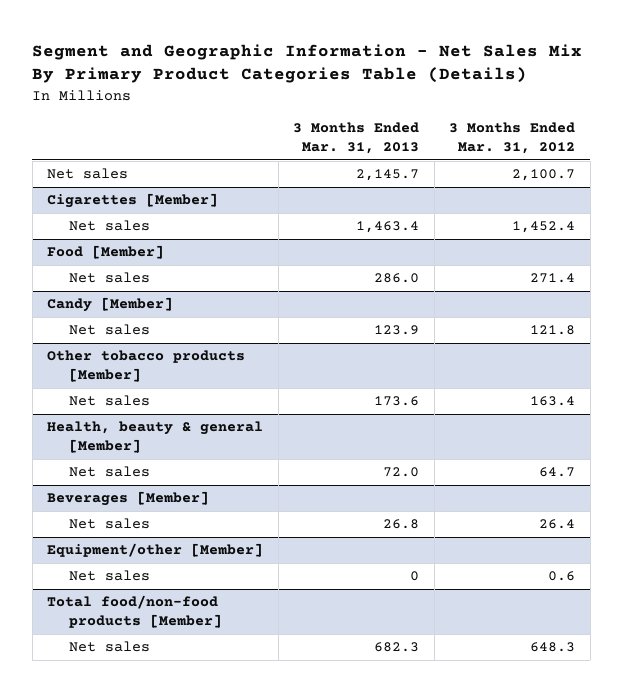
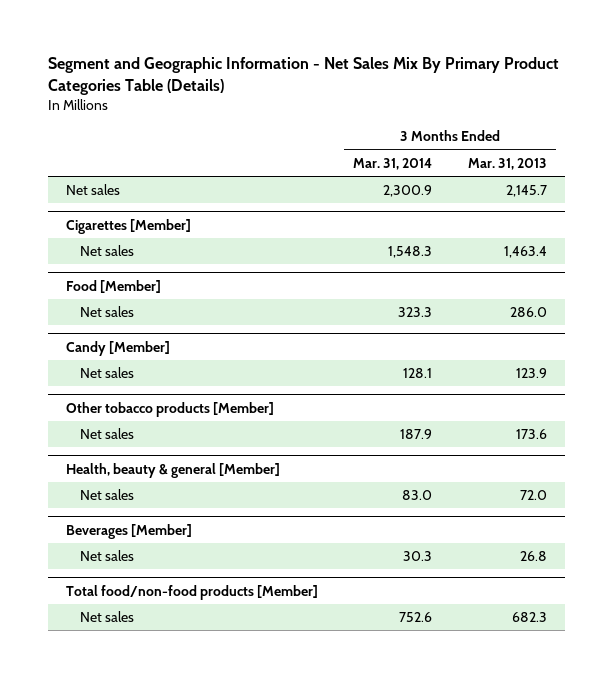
- | 3 Months Ended Mar. 31, 2013 | 3 Months Ended Mar. 31, 2012
+ | 3 Months Ended Mar. 31, 2014 | 3 Months Ended Mar. 31, 2013
- Equipment/other [Member]
- Net sales | 0 | 0.6

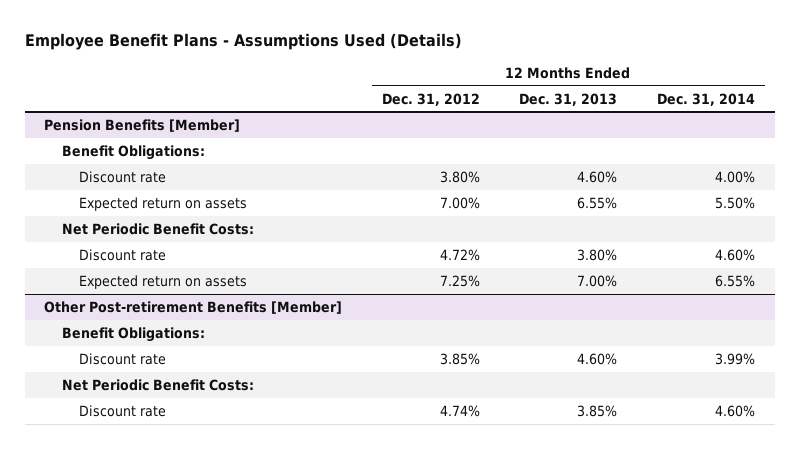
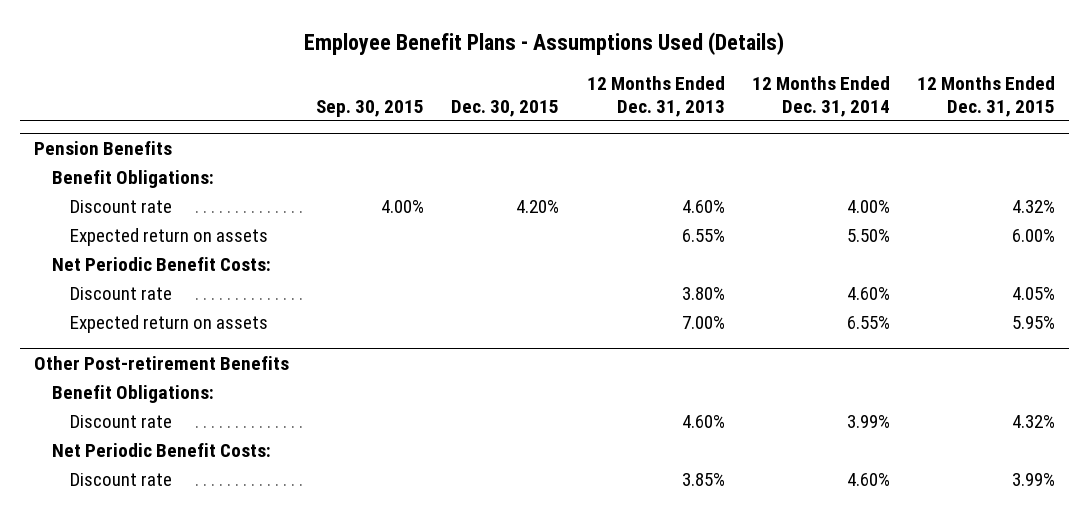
- | 12 Months Ended Dec. 31, 2012 | 12 Months Ended Dec. 31, 2013 | 12 Months Ended Dec. 31, 2014
+ | Sep. 30, 2015 | Dec. 30, 2015 | 12 Months Ended Dec. 31, 2013 | 12 Months Ended Dec. 31, 2014 | 12 Months Ended Dec. 31, 2015
- Pension Benefits [Member]
+ Pension Benefits
- Other Post-retirement Benefits [Member]
+ Other Post-retirement Benefits

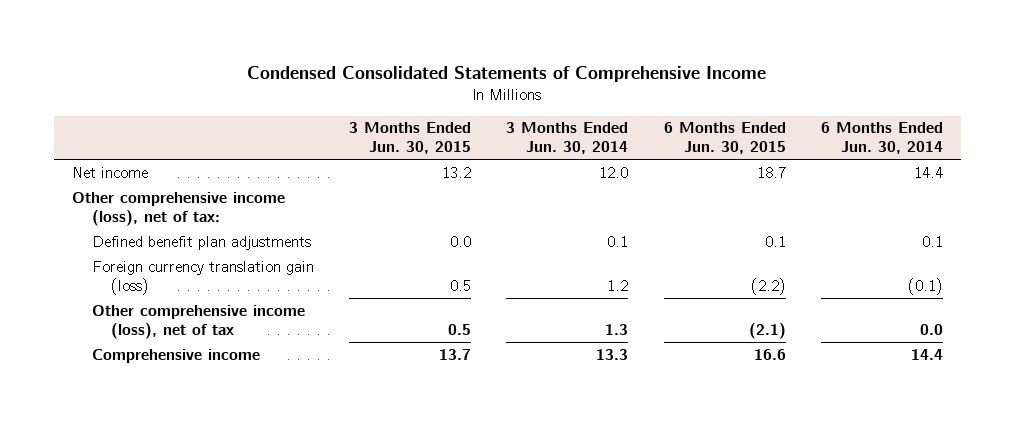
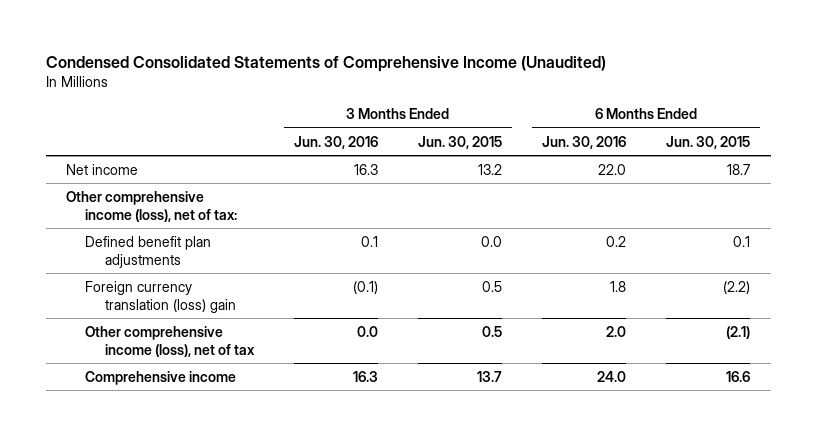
- Condensed Consolidated Statements of Comprehensive Income
+ Condensed Consolidated Statements of Comprehensive Income (Unaudited)
- | 3 Months Ended Jun. 30, 2015 | 3 Months Ended Jun. 30, 2014 | 6 Months Ended Jun. 30, 2015 | 6 Months Ended Jun. 30, 2014
+ | 3 Months Ended Jun. 30, 2016 | 3 Months Ended Jun. 30, 2015 | 6 Months Ended Jun. 30, 2016 | 6 Months Ended Jun. 30, 2015
- Foreign currency translation gain (loss) | 0.5 | 1.2 | (2.2) | (0.1)
+ Foreign currency translation (loss) gain | (0.1) | 0.5 | 1.8 | (2.2)

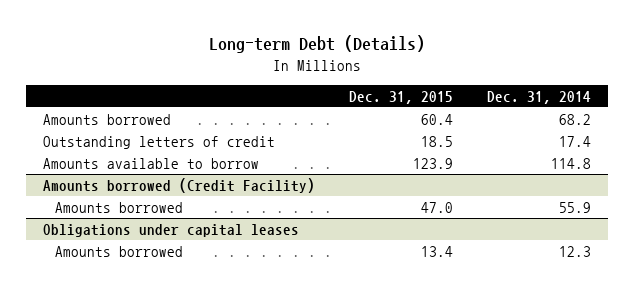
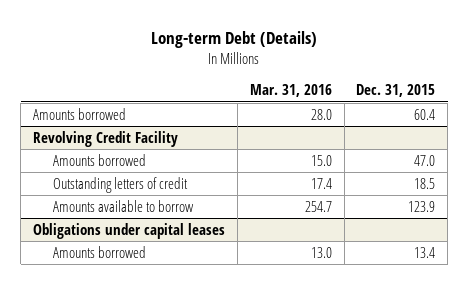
- | Dec. 31, 2015 | Dec. 31, 2014
+ | Mar. 31, 2016 | Dec. 31, 2015
+ Revolving Credit Facility
+ Amounts borrowed | 15.0 | 47.0
- Amounts borrowed (Credit Facility)
- Amounts borrowed | 47.0 | 55.9

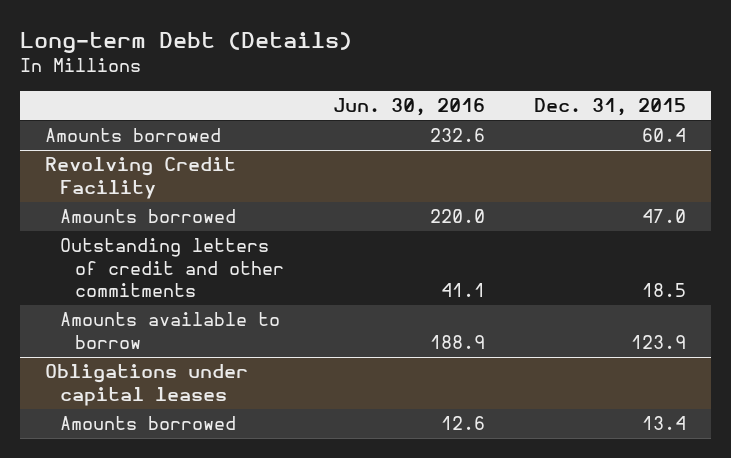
- | Mar. 31, 2016 | Dec. 31, 2015
+ | Jun. 30, 2016 | Dec. 31, 2015
@ Revolving Credit Facility
- Outstanding letters of credit | 17.4 | 18.5
+ Outstanding letters of credit and other commitments | 41.1 | 18.5

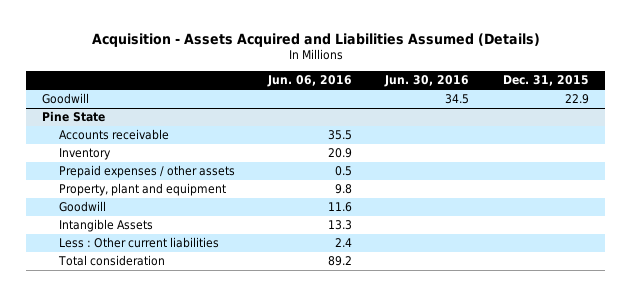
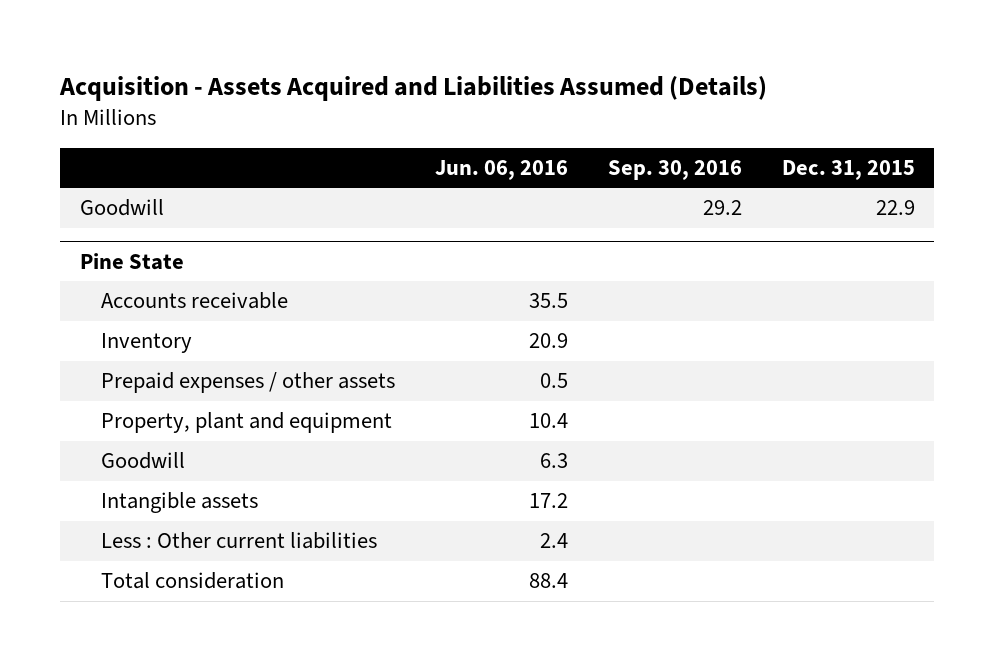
- | Jun. 06, 2016 | Jun. 30, 2016 | Dec. 31, 2015
+ | Jun. 06, 2016 | Sep. 30, 2016 | Dec. 31, 2015
@ Pine State
- Property, plant and equipment | 9.8 | |
- Goodwill | 11.6 | |
- Intangible Assets | 13.3 | |
+ Property, plant and equipment | 10.4 | |
+ Goodwill | 6.3 | |
+ Intangible assets | 17.2 | |
- Total consideration | 89.2 | |
+ Total consideration | 88.4 | |

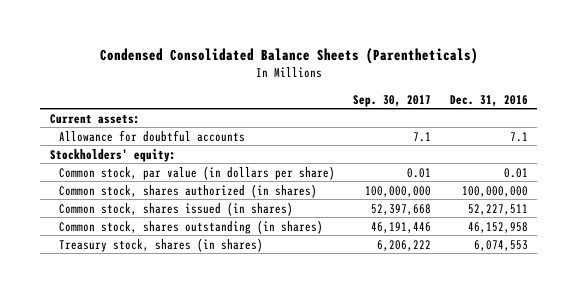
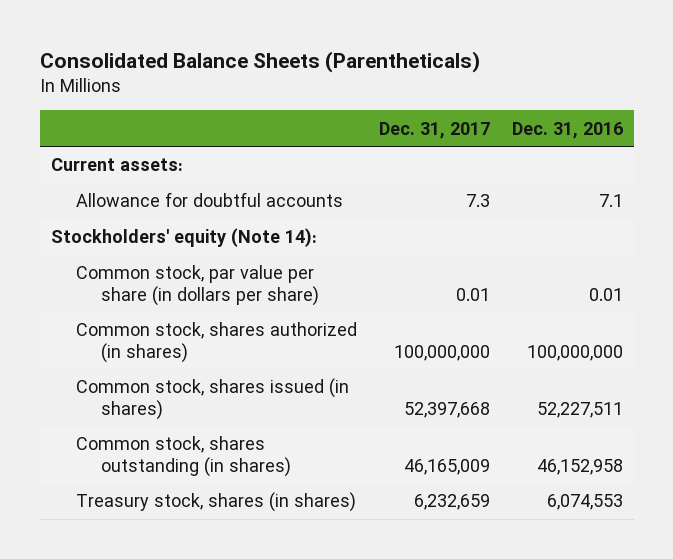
- Condensed Consolidated Balance Sheets (Parentheticals)
+ Consolidated Balance Sheets (Parentheticals)
- | Sep. 30, 2017 | Dec. 31, 2016
+ | Dec. 31, 2017 | Dec. 31, 2016
- Stockholders' equity:
- Common stock, par value (in dollars per share) | 0.01 | 0.01
+ Stockholders' equity (Note 14):
+ Common stock, par value per share (in dollars per share) | 0.01 | 0.01

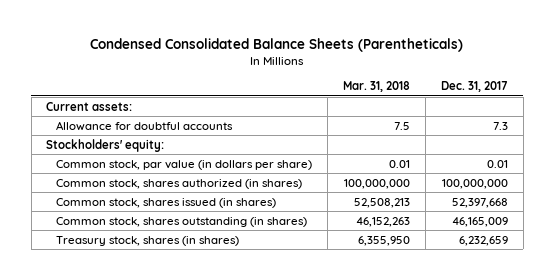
- Consolidated Balance Sheets (Parentheticals)
+ Condensed Consolidated Balance Sheets (Parentheticals)
- | Dec. 31, 2017 | Dec. 31, 2016
+ | Mar. 31, 2018 | Dec. 31, 2017
- Stockholders' equity (Note 14):
- Common stock, par value per share (in dollars per share) | 0.01 | 0.01
+ Stockholders' equity:
+ Common stock, par value (in dollars per share) | 0.01 | 0.01

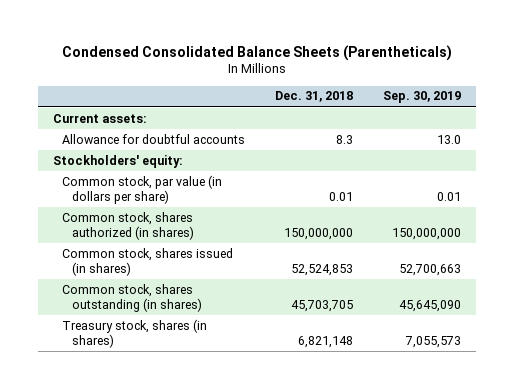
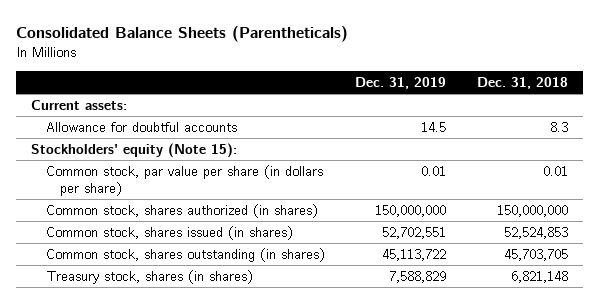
- Condensed Consolidated Balance Sheets (Parentheticals)
+ Consolidated Balance Sheets (Parentheticals)
- | Dec. 31, 2018 | Sep. 30, 2019
+ | Dec. 31, 2019 | Dec. 31, 2018
- Stockholders' equity:
- Common stock, par value (in dollars per share) | 0.01 | 0.01
+ Stockholders' equity (Note 15):
+ Common stock, par value per share (in dollars per share) | 0.01 | 0.01

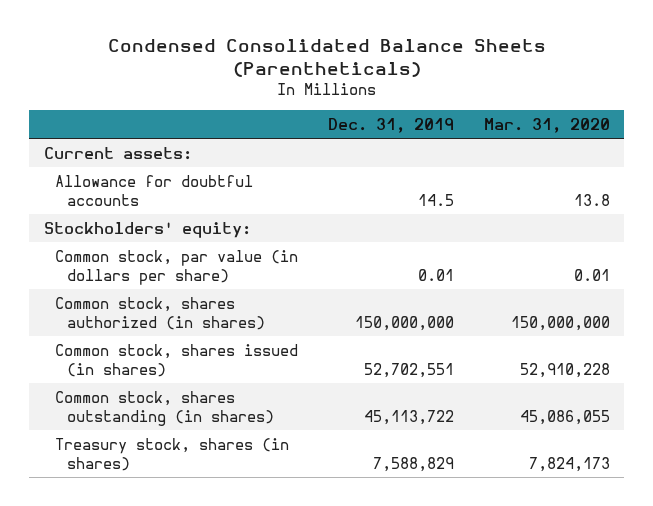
- Consolidated Balance Sheets (Parentheticals)
+ Condensed Consolidated Balance Sheets (Parentheticals)
- | Dec. 31, 2019 | Dec. 31, 2018
+ | Dec. 31, 2019 | Mar. 31, 2020
- Stockholders' equity (Note 15):
- Common stock, par value per share (in dollars per share) | 0.01 | 0.01
+ Stockholders' equity:
+ Common stock, par value (in dollars per share) | 0.01 | 0.01

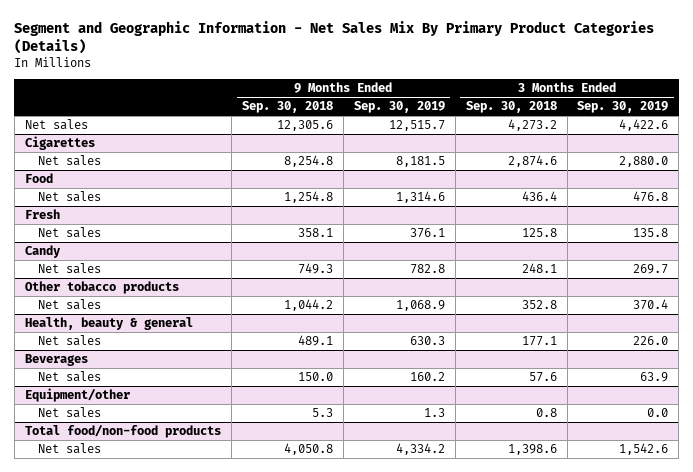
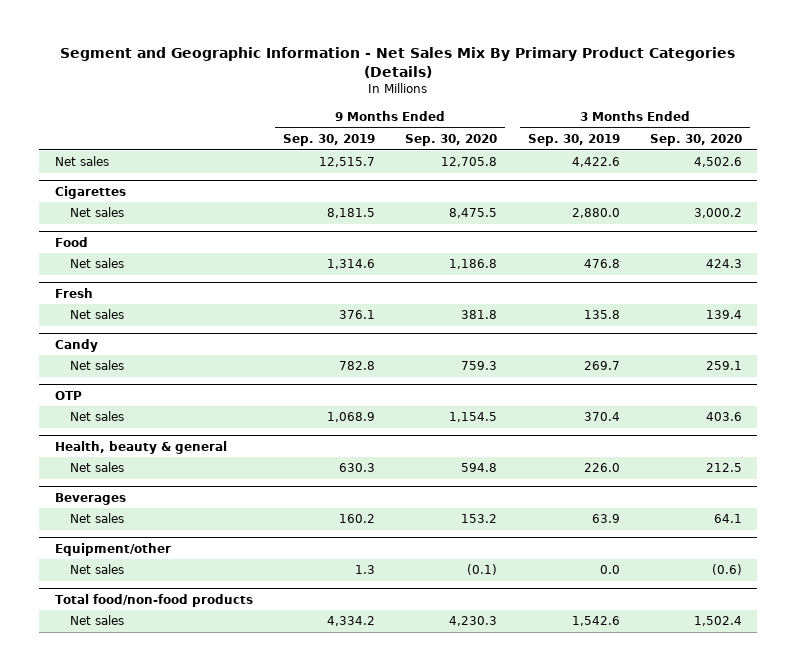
- | 9 Months Ended Sep. 30, 2018 | 9 Months Ended Sep. 30, 2019 | 3 Months Ended Sep. 30, 2018 | 3 Months Ended Sep. 30, 2019
+ | 9 Months Ended Sep. 30, 2019 | 9 Months Ended Sep. 30, 2020 | 3 Months Ended Sep. 30, 2019 | 3 Months Ended Sep. 30, 2020
- Other tobacco products
+ OTP

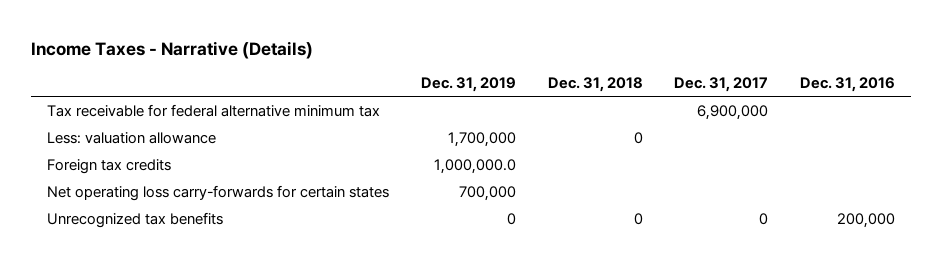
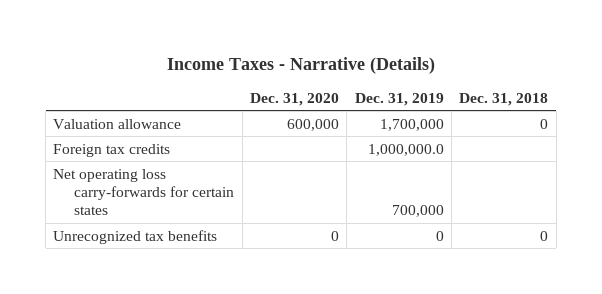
- | Dec. 31, 2019 | Dec. 31, 2018 | Dec. 31, 2017 | Dec. 31, 2016
+ | Dec. 31, 2020 | Dec. 31, 2019 | Dec. 31, 2018
- Tax receivable for federal alternative minimum tax | | | 6,900,000 |
- Less: valuation allowance | 1,700,000 | 0 | |
+ Valuation allowance | 600,000 | 1,700,000 | 0

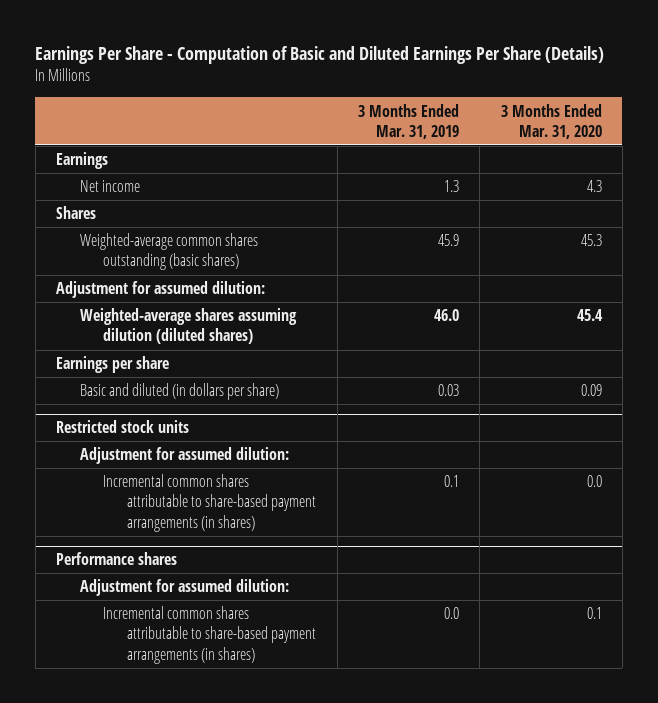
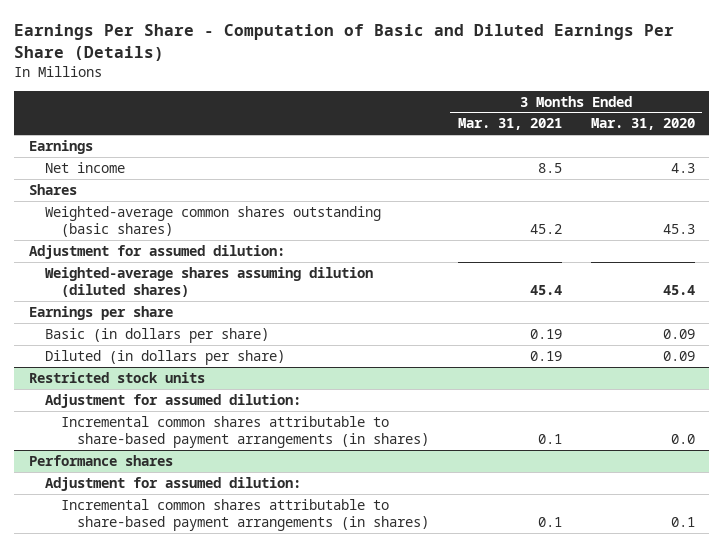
- | 3 Months Ended Mar. 31, 2019 | 3 Months Ended Mar. 31, 2020
+ | 3 Months Ended Mar. 31, 2021 | 3 Months Ended Mar. 31, 2020
- Basic and diluted (in dollars per share) | 0.03 | 0.09
+ Basic (in dollars per share) | 0.19 | 0.09
+ Diluted (in dollars per share) | 0.19 | 0.09

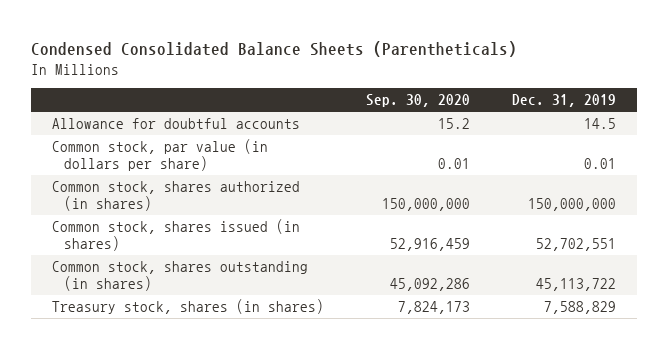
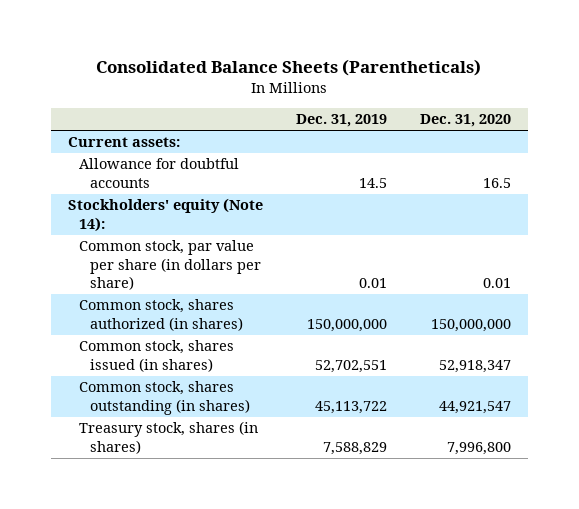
- Condensed Consolidated Balance Sheets (Parentheticals)
+ Consolidated Balance Sheets (Parentheticals)
- | Sep. 30, 2020 | Dec. 31, 2019
+ | Dec. 31, 2019 | Dec. 31, 2020
+ Current assets:
- Common stock, par value (in dollars per share) | 0.01 | 0.01
+ Stockholders' equity (Note 14):
+ Common stock, par value per share (in dollars per share) | 0.01 | 0.01

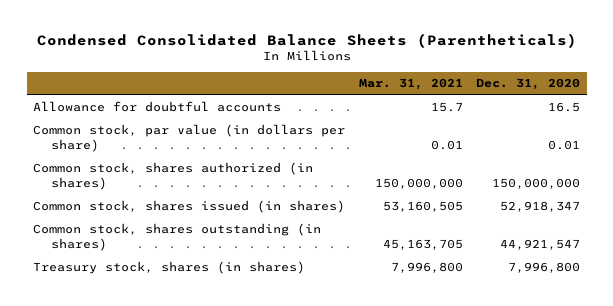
- Consolidated Balance Sheets (Parentheticals)
+ Condensed Consolidated Balance Sheets (Parentheticals)
- | Dec. 31, 2019 | Dec. 31, 2020
+ | Mar. 31, 2021 | Dec. 31, 2020
- Current assets:
- Stockholders' equity (Note 14):
- Common stock, par value per share (in dollars per share) | 0.01 | 0.01
+ Common stock, par value (in dollars per share) | 0.01 | 0.01

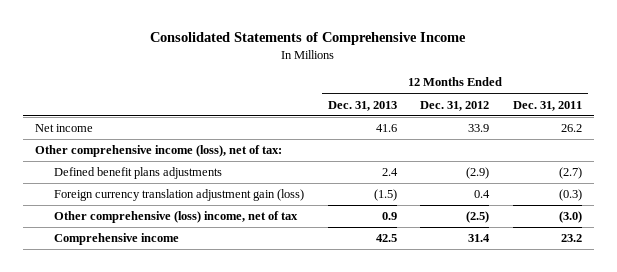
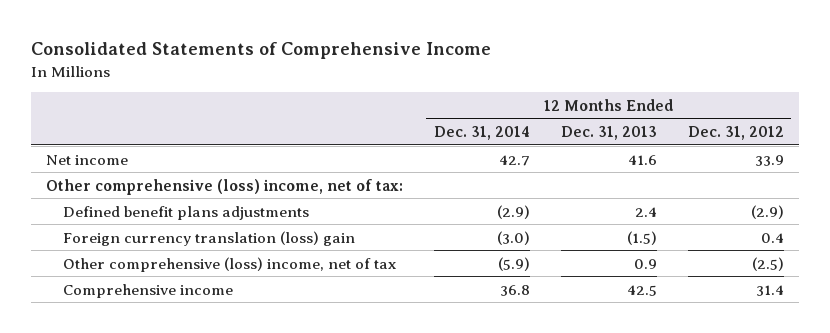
- | 12 Months Ended Dec. 31, 2013 | 12 Months Ended Dec. 31, 2012 | 12 Months Ended Dec. 31, 2011
+ | 12 Months Ended Dec. 31, 2014 | 12 Months Ended Dec. 31, 2013 | 12 Months Ended Dec. 31, 2012
- Other comprehensive income (loss), net of tax:
+ Other comprehensive (loss) income, net of tax:
- Foreign currency translation adjustment gain (loss) | (1.5) | 0.4 | (0.3)
+ Foreign currency translation (loss) gain | (3.0) | (1.5) | 0.4

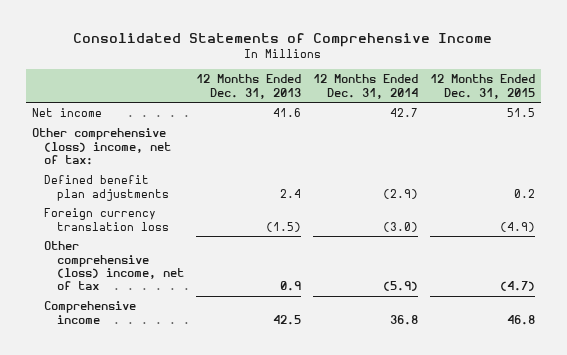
- | 12 Months Ended Dec. 31, 2014 | 12 Months Ended Dec. 31, 2013 | 12 Months Ended Dec. 31, 2012
+ | 12 Months Ended Dec. 31, 2013 | 12 Months Ended Dec. 31, 2014 | 12 Months Ended Dec. 31, 2015
- Defined benefit plans adjustments | (2.9) | 2.4 | (2.9)
- Foreign currency translation (loss) gain | (3.0) | (1.5) | 0.4
+ Defined benefit plan adjustments | 2.4 | (2.9) | 0.2
+ Foreign currency translation loss | (1.5) | (3.0) | (4.9)

